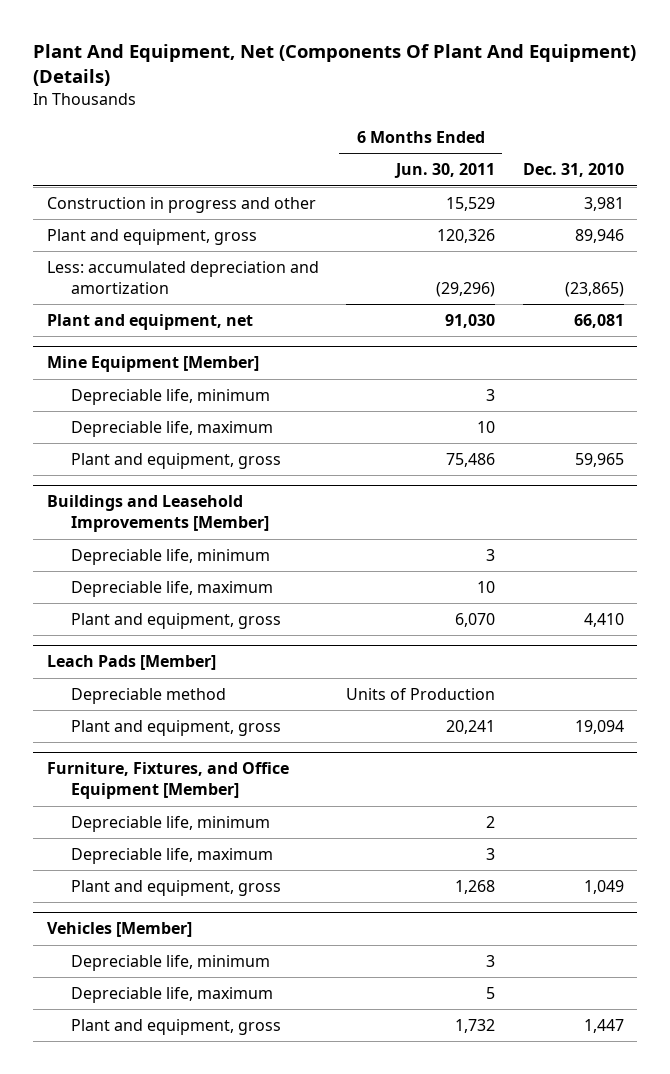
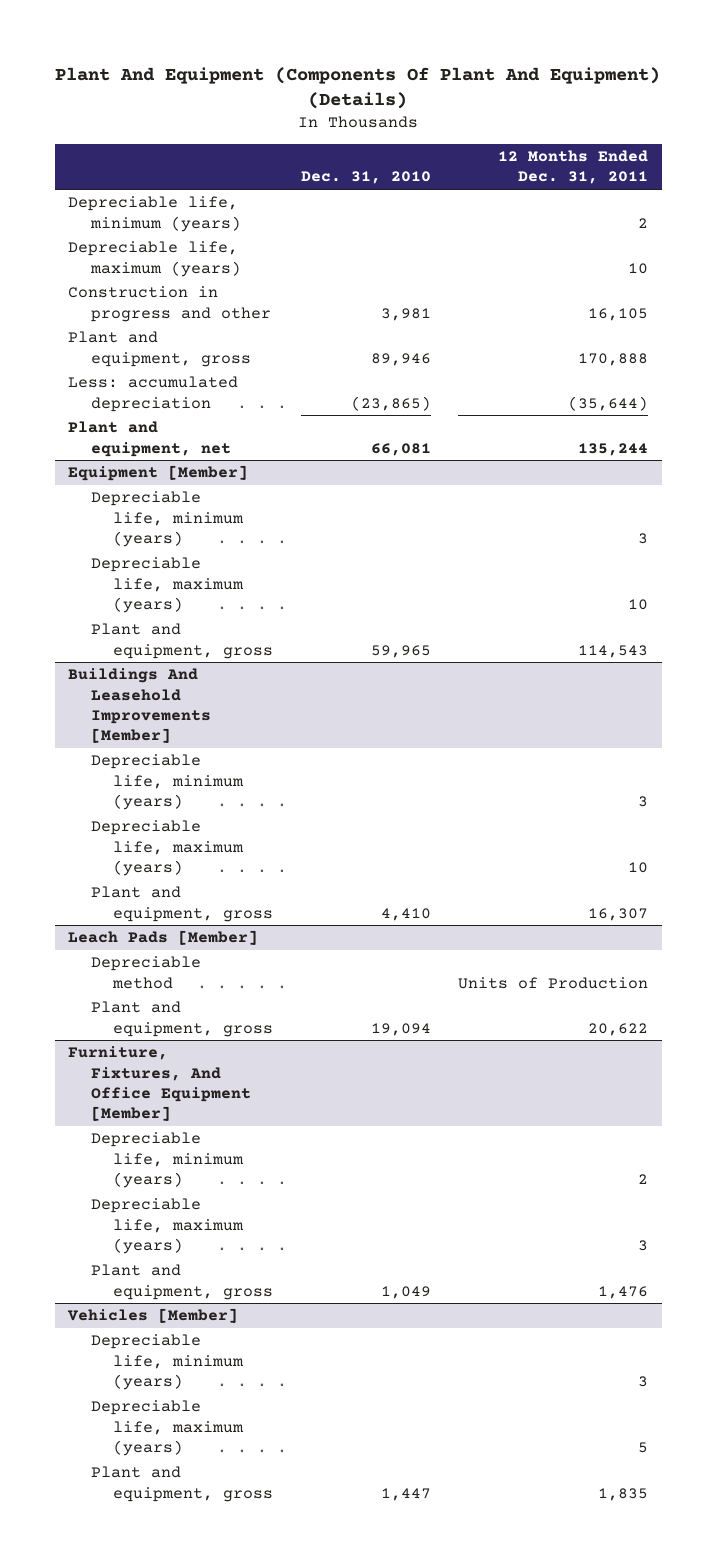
- Plant And Equipment, Net (Components Of Plant And Equipment) (Details)
+ Plant And Equipment (Components Of Plant And Equipment) (Details)
- | 6 Months Ended Jun. 30, 2011 | Dec. 31, 2010
+ | Dec. 31, 2010 | 12 Months Ended Dec. 31, 2011
+ Depreciable life, minimum (years) | | 2
+ Depreciable life, maximum (years) | | 10
- Less: accumulated depreciation and amortization | (29,296) | (23,865)
+ Less: accumulated depreciation | (23,865) | (35,644)
- Mine Equipment [Member]
- Depreciable life, minimum | 3 |
- Depreciable life, maximum | 10 |
+ Equipment [Member]
+ Depreciable life, minimum (years) | | 3
+ Depreciable life, maximum (years) | | 10
- Buildings and Leasehold Improvements [Member]
- Depreciable life, minimum | 3 |
- Depreciable life, maximum | 10 |
+ Buildings And Leasehold Improvements [Member]
+ Depreciable life, minimum (years) | | 3
+ Depreciable life, maximum (years) | | 10
- Furniture, Fixtures, and Office Equipment [Member]
- Depreciable life, minimum | 2 |
- Depreciable life, maximum | 3 |
+ Furniture, Fixtures, And Office Equipment [Member]
+ Depreciable life, minimum (years) | | 2
+ Depreciable life, maximum (years) | | 3
@ Vehicles [Member]
- Depreciable life, minimum | 3 |
- Depreciable life, maximum | 5 |
+ Depreciable life, minimum (years) | | 3
+ Depreciable life, maximum (years) | | 5

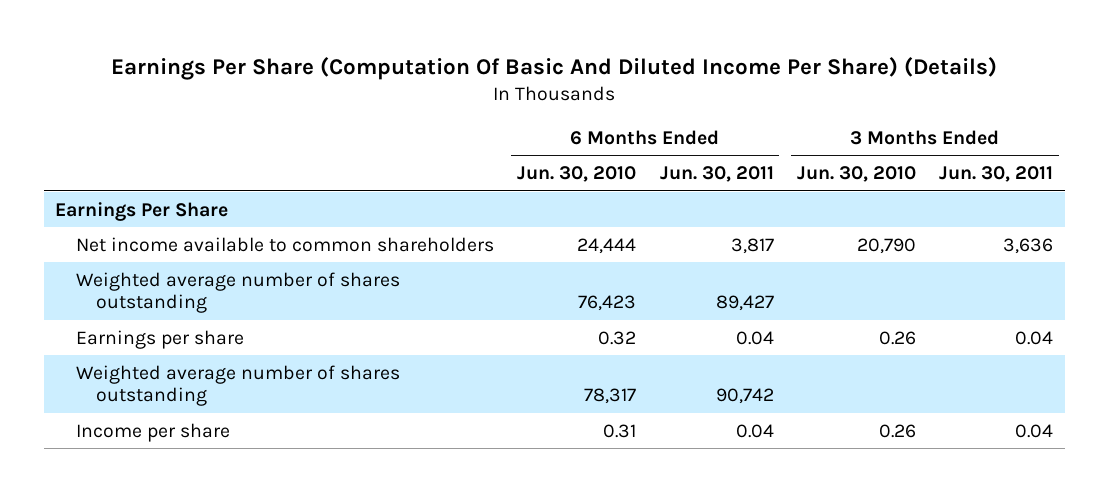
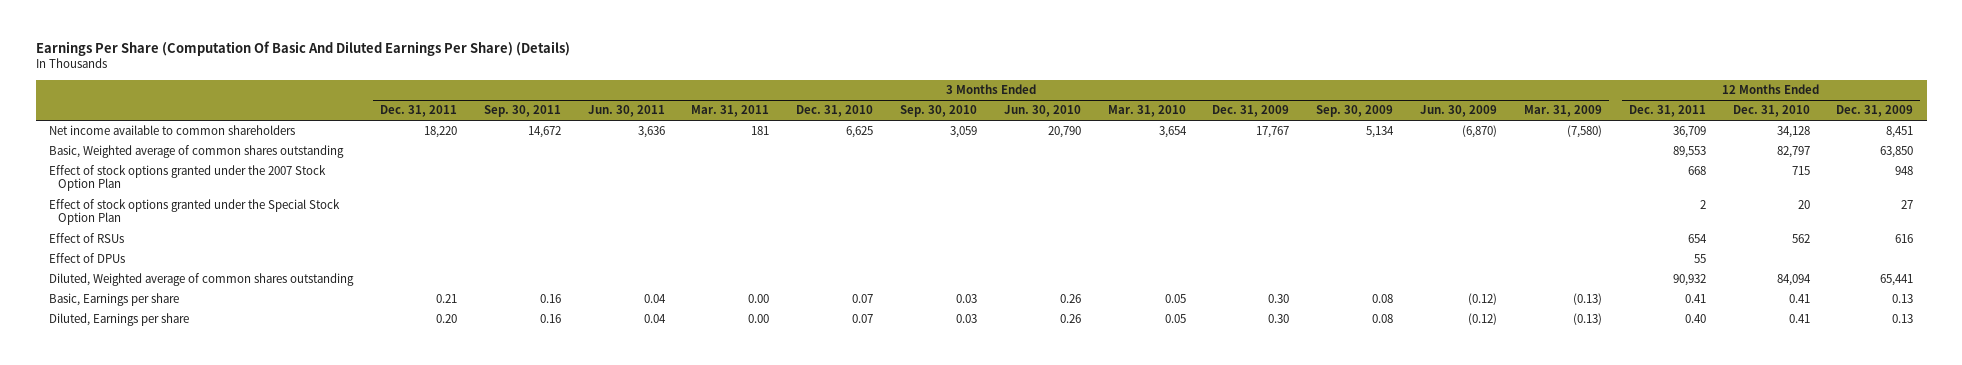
- Earnings Per Share (Computation Of Basic And Diluted Income Per Share) (Details)
+ Earnings Per Share (Computation Of Basic And Diluted Earnings Per Share) (Details)
- | 6 Months Ended Jun. 30, 2010 | 6 Months Ended Jun. 30, 2011 | 3 Months Ended Jun. 30, 2010 | 3 Months Ended Jun. 30, 2011
+ | 3 Months Ended Dec. 31, 2011 | 3 Months Ended Sep. 30, 2011 | 3 Months Ended Jun. 30, 2011 | 3 Months Ended Mar. 31, 2011 | 3 Months Ended Dec. 31, 2010 | 3 Months Ended Sep. 30, 2010 | 3 Months Ended Jun. 30, 2010 | 3 Months Ended Mar. 31, 2010 | 3 Months Ended Dec. 31, 2009 | 3 Months Ended Sep. 30, 2009 | 3 Months Ended Jun. 30, 2009 | 3 Months Ended Mar. 31, 2009 | 12 Months Ended Dec. 31, 2011 | 12 Months Ended Dec. 31, 2010 | 12 Months Ended Dec. 31, 2009
- Earnings Per Share
- Weighted average number of shares outstanding | 76,423 | 89,427 | |
- Earnings per share | 0.32 | 0.04 | 0.26 | 0.04
- Weighted average number of shares outstanding | 78,317 | 90,742 | |
- Income per share | 0.31 | 0.04 | 0.26 | 0.04
+ Basic, Weighted average of common shares outstanding | | | | | | | | | | | | | 89,553 | 82,797 | 63,850
+ Effect of stock options granted under the 2007 Stock Option Plan | | | | | | | | | | | | | 668 | 715 | 948
+ Effect of stock options granted under the Special Stock Option Plan | | | | | | | | | | | | | 2 | 20 | 27
+ Effect of RSUs | | | | | | | | | | | | | 654 | 562 | 616
+ Effect of DPUs | | | | | | | | | | | | | 55 | |
+ Diluted, Weighted average of common shares outstanding | | | | | | | | | | | | | 90,932 | 84,094 | 65,441
+ Basic, Earnings per share | 0.21 | 0.16 | 0.04 | 0.00 | 0.07 | 0.03 | 0.26 | 0.05 | 0.30 | 0.08 | (0.12) | (0.13) | 0.41 | 0.41 | 0.13
+ Diluted, Earnings per share | 0.20 | 0.16 | 0.04 | 0.00 | 0.07 | 0.03 | 0.26 | 0.05 | 0.30 | 0.08 | (0.12) | (0.13) | 0.40 | 0.41 | 0.13

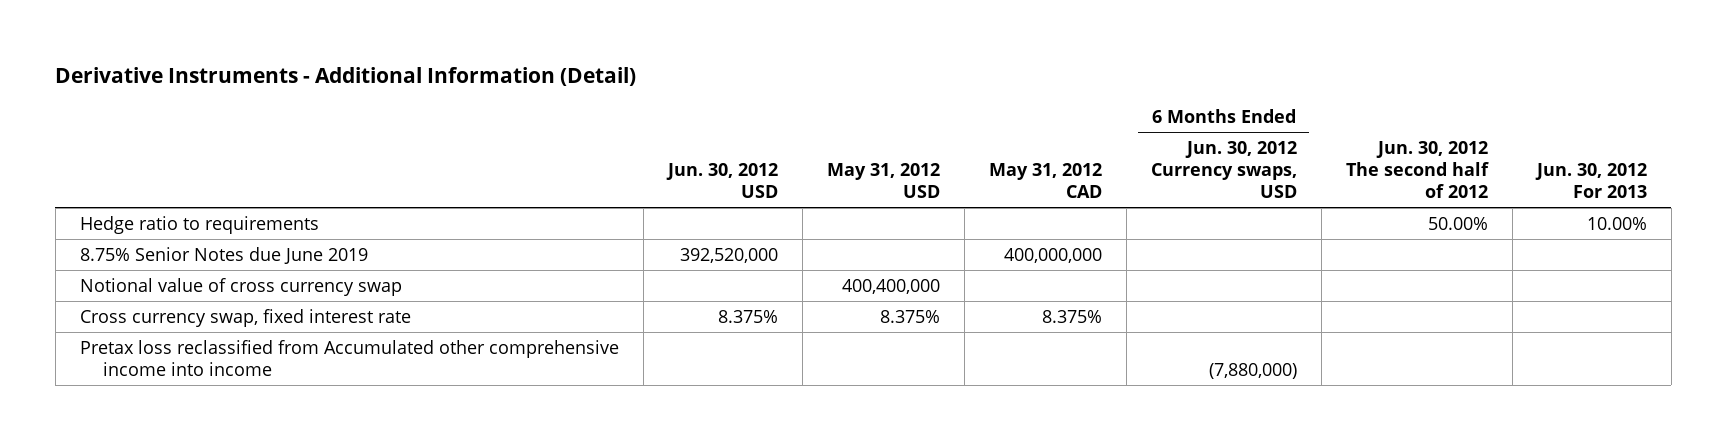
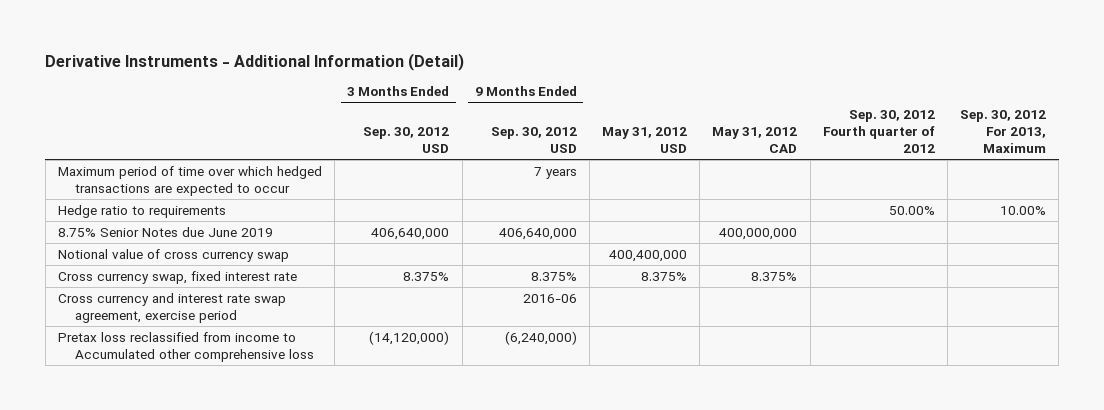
- | Jun. 30, 2012 USD | May 31, 2012 USD | May 31, 2012 CAD | 6 Months Ended Jun. 30, 2012 Currency swaps, USD | Jun. 30, 2012 The second half of 2012 | Jun. 30, 2012 For 2013
+ | 3 Months Ended Sep. 30, 2012 USD | 9 Months Ended Sep. 30, 2012 USD | May 31, 2012 USD | May 31, 2012 CAD | Sep. 30, 2012 Fourth quarter of 2012 | Sep. 30, 2012 For 2013, Maximum
+ Maximum period of time over which hedged transactions are expected to occur | | 7 years | | | |
- Pretax loss reclassified from Accumulated other comprehensive income into income | | | | (7,880,000) | |
+ Cross currency and interest rate swap agreement, exercise period | | 2016-06 | | | |
+ Pretax loss reclassified from income to Accumulated other comprehensive loss | (14,120,000) | (6,240,000) | | | |

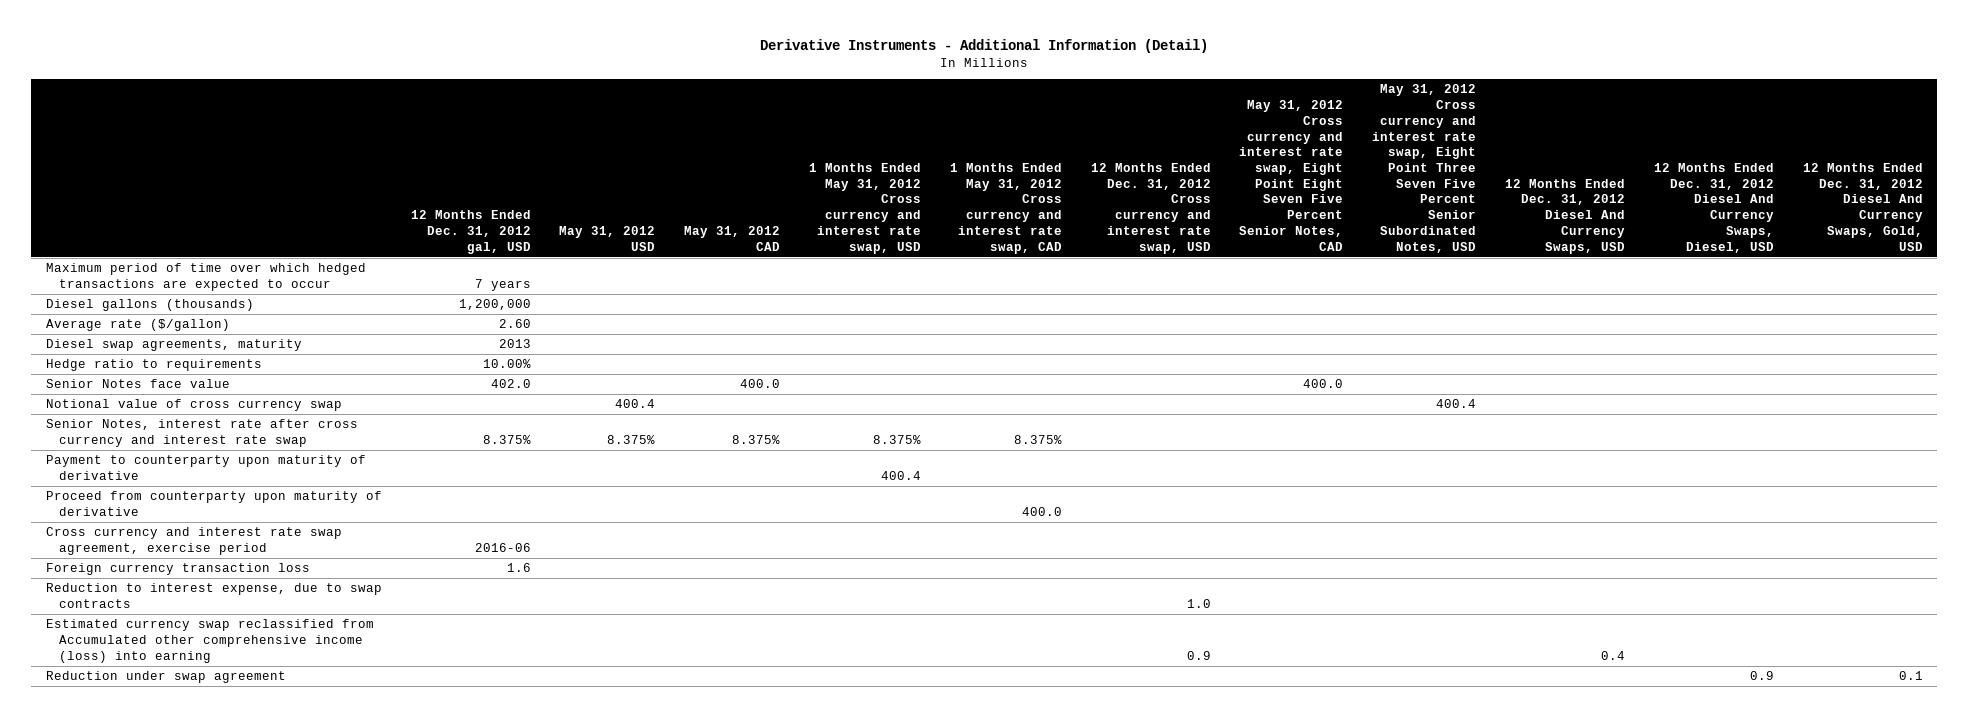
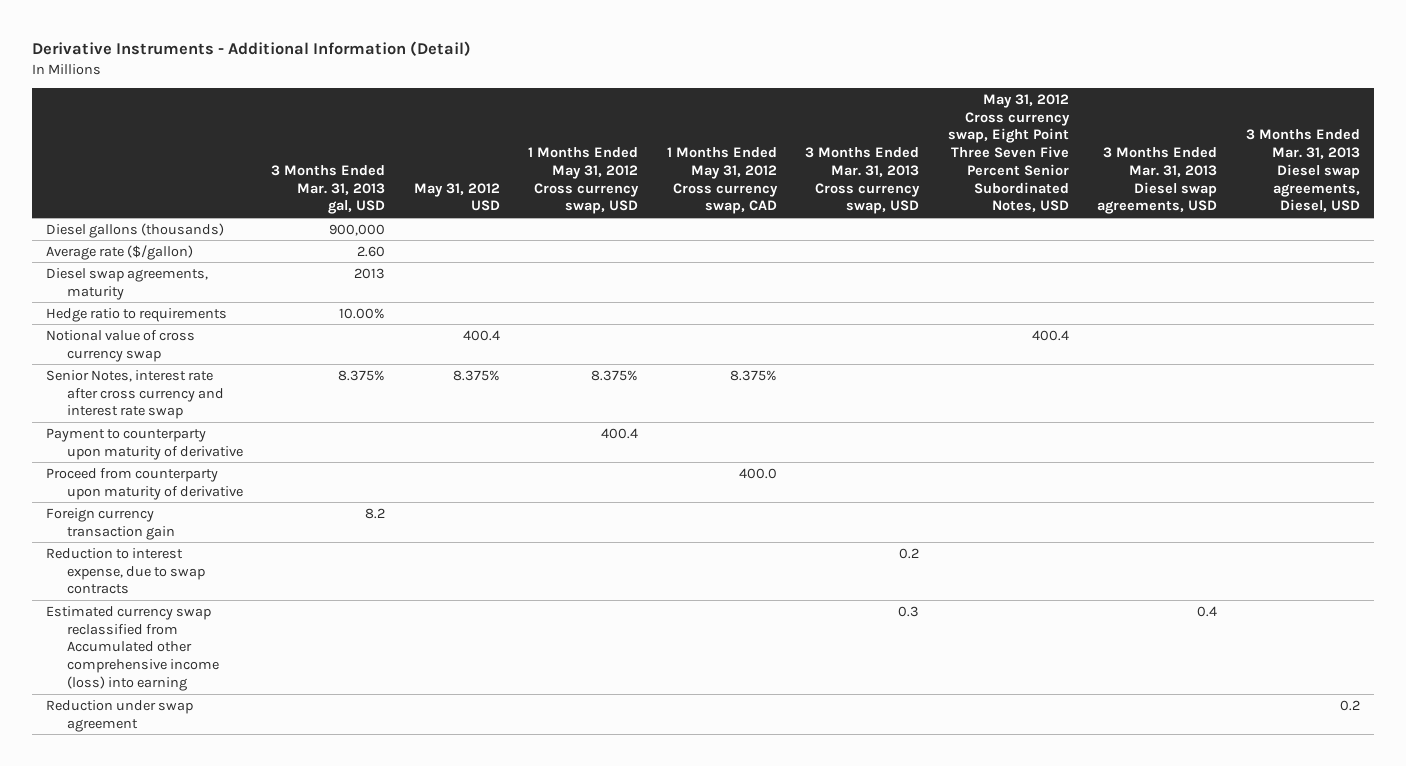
- | 12 Months Ended Dec. 31, 2012 gal, USD | May 31, 2012 USD | May 31, 2012 CAD | 1 Months Ended May 31, 2012 Cross currency and interest rate swap, USD | 1 Months Ended May 31, 2012 Cross currency and interest rate swap, CAD | 12 Months Ended Dec. 31, 2012 Cross currency and interest rate swap, USD | May 31, 2012 Cross currency and interest rate swap, Eight Point Eight Seven Five Percent Senior Notes, CAD | May 31, 2012 Cross currency and interest rate swap, Eight Point Three Seven Five Percent Senior Subordinated Notes, USD | 12 Months Ended Dec. 31, 2012 Diesel And Currency Swaps, USD | 12 Months Ended Dec. 31, 2012 Diesel And Currency Swaps, Diesel, USD | 12 Months Ended Dec. 31, 2012 Diesel And Currency Swaps, Gold, USD
+ | 3 Months Ended Mar. 31, 2013 gal, USD | May 31, 2012 USD | 1 Months Ended May 31, 2012 Cross currency swap, USD | 1 Months Ended May 31, 2012 Cross currency swap, CAD | 3 Months Ended Mar. 31, 2013 Cross currency swap, USD | May 31, 2012 Cross currency swap, Eight Point Three Seven Five Percent Senior Subordinated Notes, USD | 3 Months Ended Mar. 31, 2013 Diesel swap agreements, USD | 3 Months Ended Mar. 31, 2013 Diesel swap agreements, Diesel, USD
- Maximum period of time over which hedged transactions are expected to occur | 7 years | | | | | | | | | |
- Senior Notes face value | 402.0 | | 400.0 | | | | 400.0 | | | |
- Cross currency and interest rate swap agreement, exercise period | 2016-06 | | | | | | | | | |
- Foreign currency transaction loss | 1.6 | | | | | | | | | |
+ Foreign currency transaction gain | 8.2 | | | | | | |

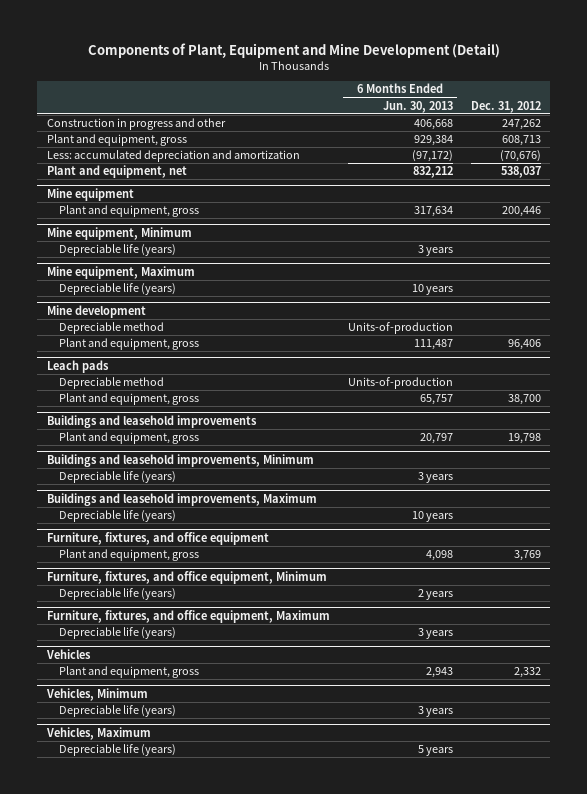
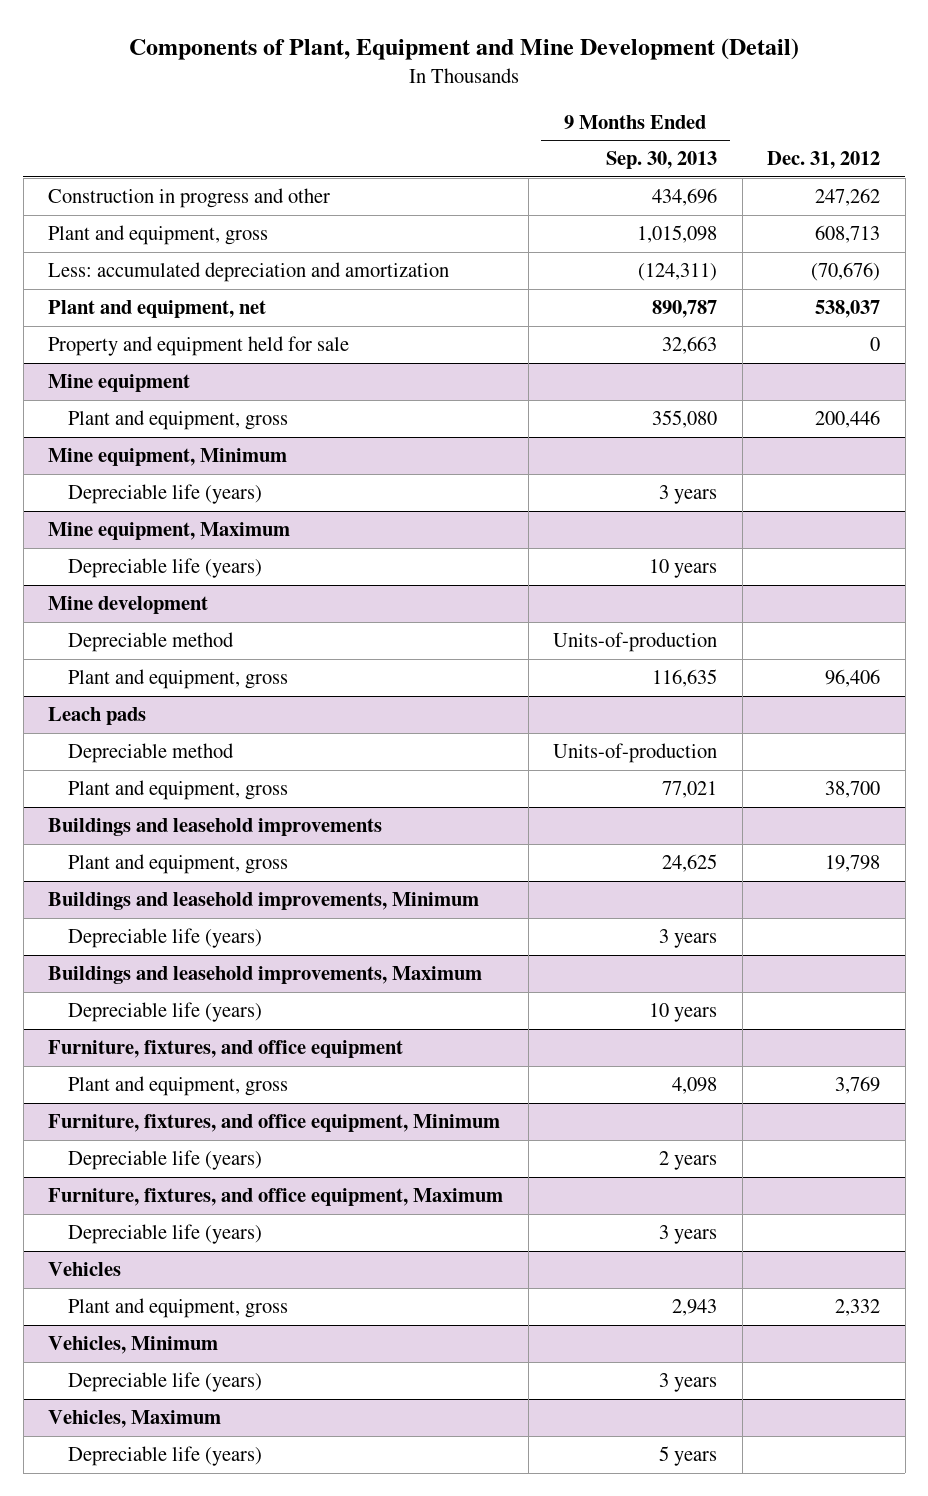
- | 6 Months Ended Jun. 30, 2013 | Dec. 31, 2012
+ | 9 Months Ended Sep. 30, 2013 | Dec. 31, 2012
+ Property and equipment held for sale | 32,663 | 0

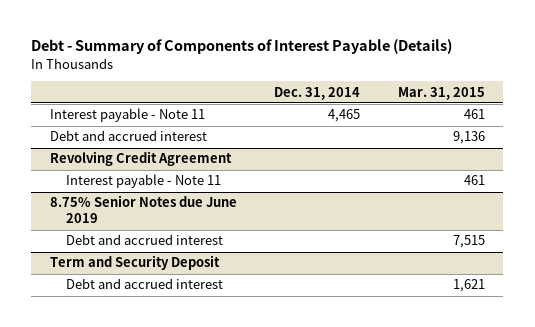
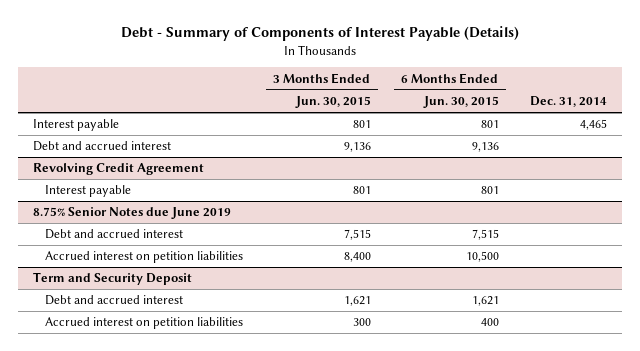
- | Dec. 31, 2014 | Mar. 31, 2015
+ | 3 Months Ended Jun. 30, 2015 | 6 Months Ended Jun. 30, 2015 | Dec. 31, 2014
- Interest payable - Note 11 | 4,465 | 461
+ Interest payable | 801 | 801 | 4,465
@ Revolving Credit Agreement
- Interest payable - Note 11 | | 461
+ Interest payable | 801 | 801 |
@ 8.75% Senior Notes due June 2019
+ Accrued interest on petition liabilities | 8,400 | 10,500 |
@ Term and Security Deposit
+ Accrued interest on petition liabilities | 300 | 400 |

